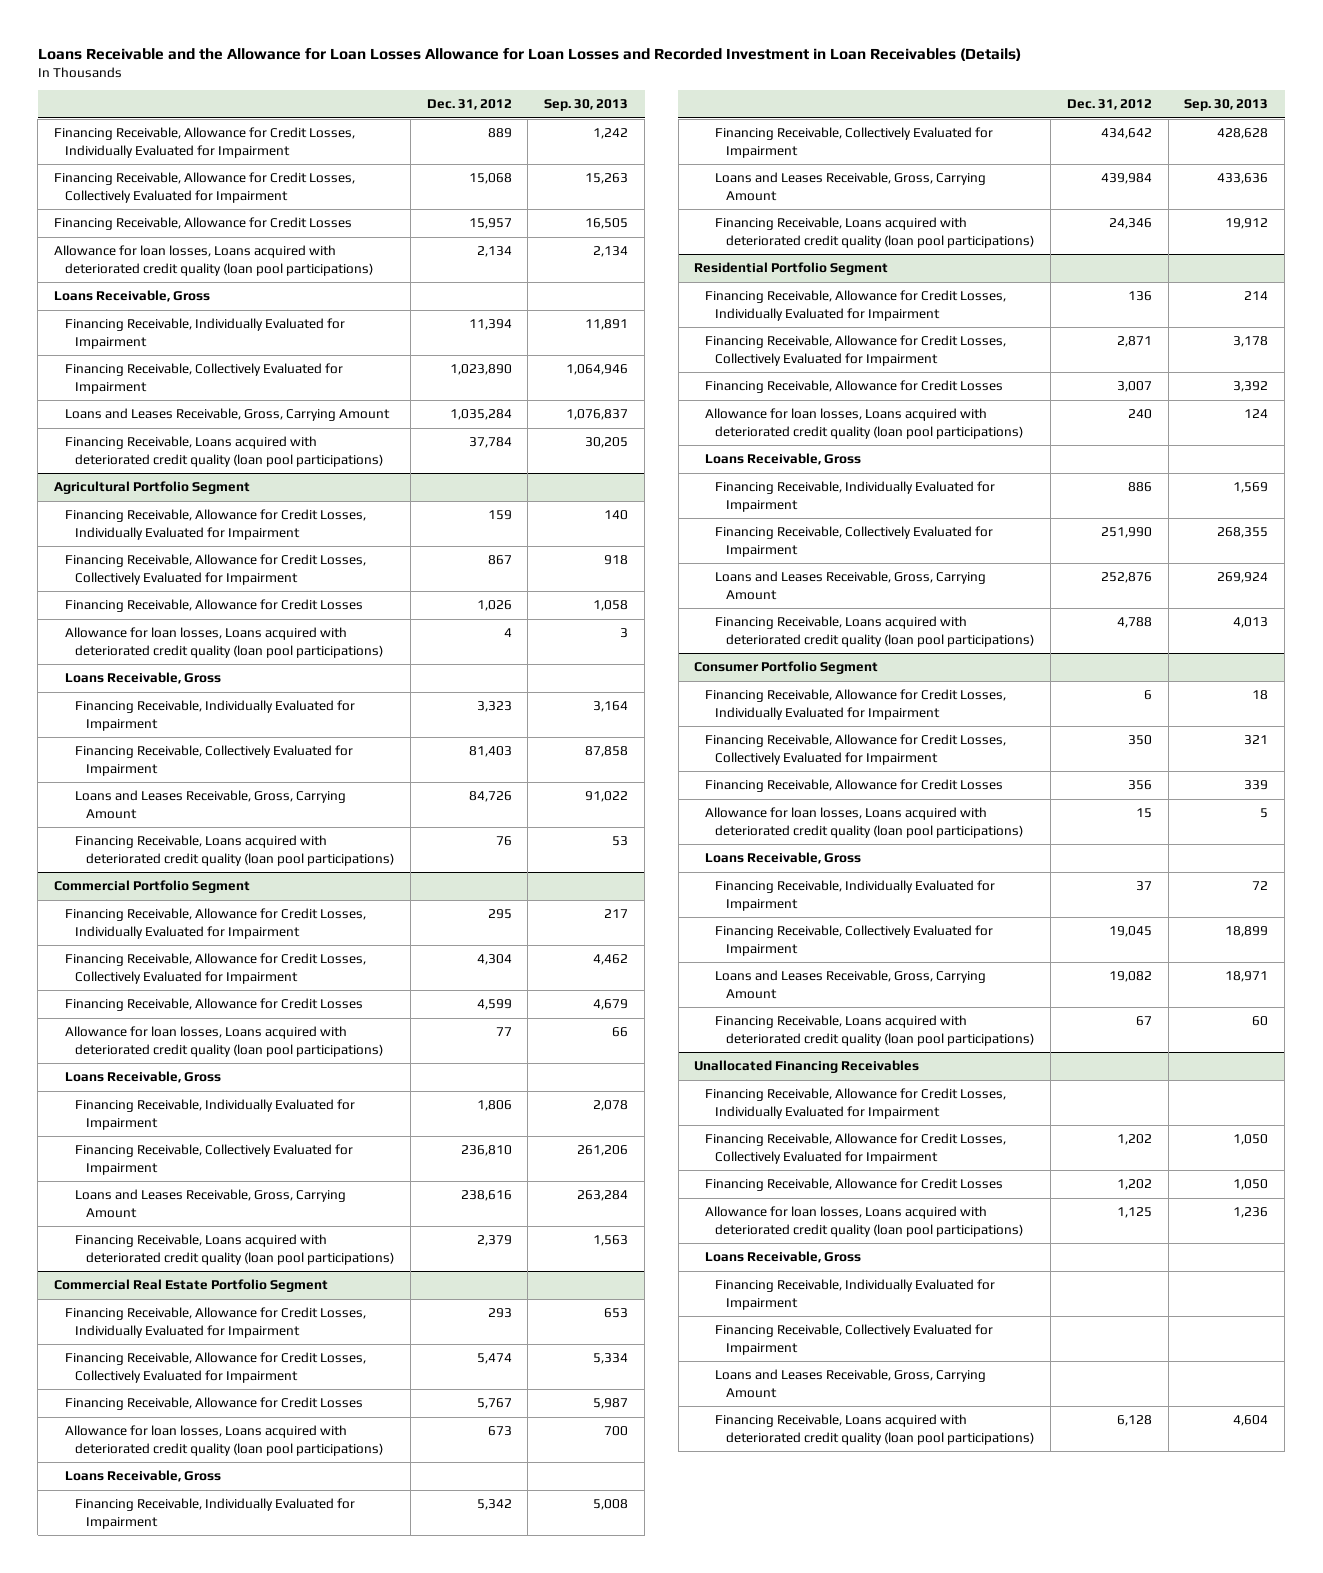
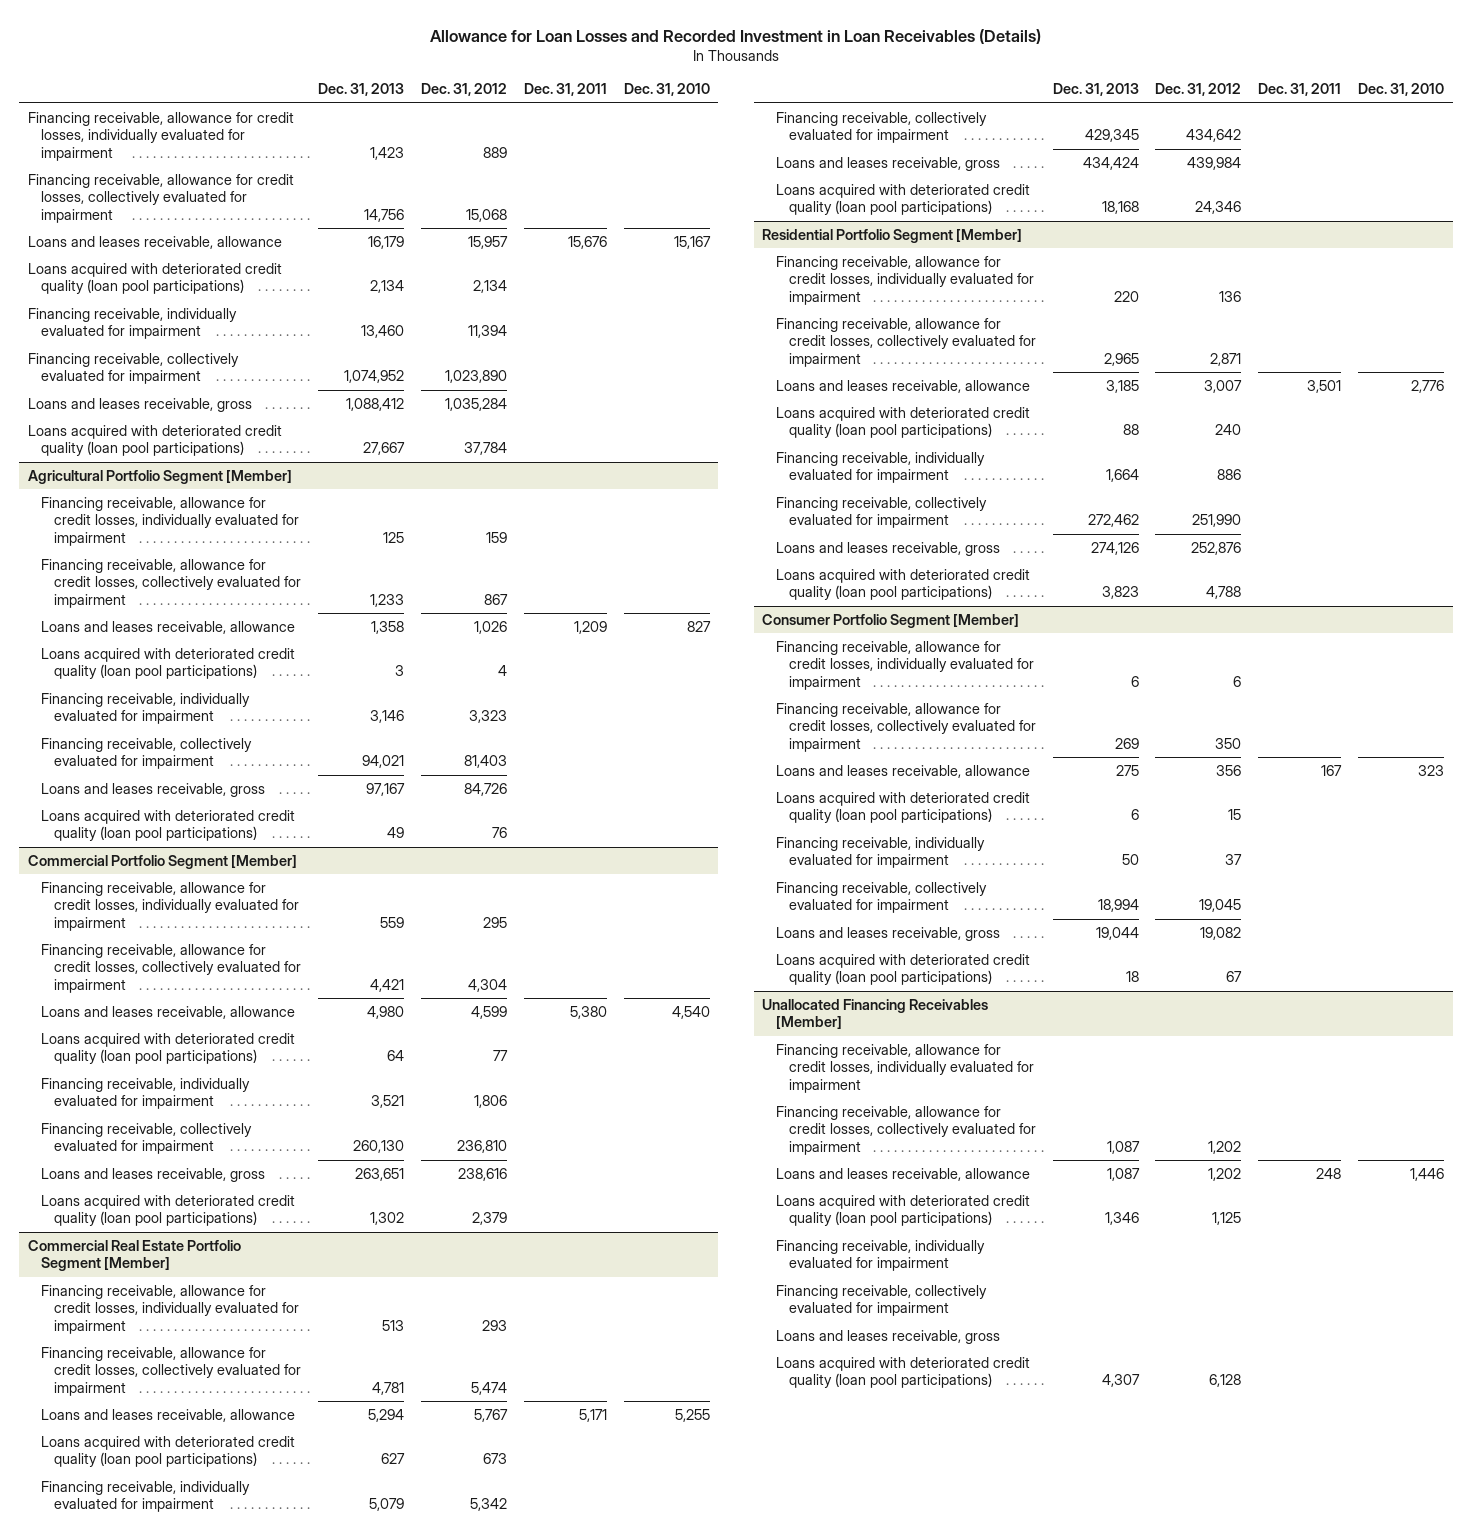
- Loans Receivable and the Allowance for Loan Losses Allowance for Loan Losses and Recorded Investment in Loan Receivables (Details)
+ Allowance for Loan Losses and Recorded Investment in Loan Receivables (Details)
- | Dec. 31, 2012 | Sep. 30, 2013
+ | Dec. 31, 2013 | Dec. 31, 2012 | Dec. 31, 2011 | Dec. 31, 2010
- Financing Receivable, Allowance for Credit Losses, Individually Evaluated for Impairment | 889 | 1,242
- Financing Receivable, Allowance for Credit Losses, Collectively Evaluated for Impairment | 15,068 | 15,263
- Financing Receivable, Allowance for Credit Losses | 15,957 | 16,505
- Allowance for loan losses, Loans acquired with deteriorated credit quality (loan pool participations) | 2,134 | 2,134
- Loans Receivable, Gross
- Financing Receivable, Individually Evaluated for Impairment | 11,394 | 11,891
- Financing Receivable, Collectively Evaluated for Impairment | 1,023,890 | 1,064,946
- Loans and Leases Receivable, Gross, Carrying Amount | 1,035,284 | 1,076,837
- Financing Receivable, Loans acquired with deteriorated credit quality (loan pool participations) | 37,784 | 30,205
- Agricultural Portfolio Segment
- Financing Receivable, Allowance for Credit Losses, Individually Evaluated for Impairment | 159 | 140
- Financing Receivable, Allowance for Credit Losses, Collectively Evaluated for Impairment | 867 | 918
- Financing Receivable, Allowance for Credit Losses | 1,026 | 1,058
- Allowance for loan losses, Loans acquired with deteriorated credit quality (loan pool participations) | 4 | 3
- Loans Receivable, Gross
- Financing Receivable, Individually Evaluated for Impairment | 3,323 | 3,164
- Financing Receivable, Collectively Evaluated for Impairment | 81,403 | 87,858
- Loans and Leases Receivable, Gross, Carrying Amount | 84,726 | 91,022
- Financing Receivable, Loans acquired with deteriorated credit quality (loan pool participations) | 76 | 53
- Commercial Portfolio Segment
- Financing Receivable, Allowance for Credit Losses, Individually Evaluated for Impairment | 295 | 217
- Financing Receivable, Allowance for Credit Losses, Collectively Evaluated for Impairment | 4,304 | 4,462
- Financing Receivable, Allowance for Credit Losses | 4,599 | 4,679
- Allowance for loan losses, Loans acquired with deteriorated credit quality (loan pool participations) | 77 | 66
- Loans Receivable, Gross
- Financing Receivable, Individually Evaluated for Impairment | 1,806 | 2,078
- Financing Receivable, Collectively Evaluated for Impairment | 236,810 | 261,206
- Loans and Leases Receivable, Gross, Carrying Amount | 238,616 | 263,284
- Financing Receivable, Loans acquired with deteriorated credit quality (loan pool participations) | 2,379 | 1,563
- Commercial Real Estate Portfolio Segment
- Financing Receivable, Allowance for Credit Losses, Individually Evaluated for Impairment | 293 | 653
- Financing Receivable, Allowance for Credit Losses, Collectively Evaluated for Impairment | 5,474 | 5,334
- Financing Receivable, Allowance for Credit Losses | 5,767 | 5,987
- Allowance for loan losses, Loans acquired with deteriorated credit quality (loan pool participations) | 673 | 700
- Loans Receivable, Gross
- Financing Receivable, Individually Evaluated for Impairment | 5,342 | 5,008
- Financing Receivable, Collectively Evaluated for Impairment | 434,642 | 428,628
- Loans and Leases Receivable, Gross, Carrying Amount | 439,984 | 433,636
- Financing Receivable, Loans acquired with deteriorated credit quality (loan pool participations) | 24,346 | 19,912
- Residential Portfolio Segment
- Financing Receivable, Allowance for Credit Losses, Individually Evaluated for Impairment | 136 | 214
- Financing Receivable, Allowance for Credit Losses, Collectively Evaluated for Impairment | 2,871 | 3,178
- Financing Receivable, Allowance for Credit Losses | 3,007 | 3,392
- Allowance for loan losses, Loans acquired with deteriorated credit quality (loan pool participations) | 240 | 124
- Loans Receivable, Gross
- Financing Receivable, Individually Evaluated for Impairment | 886 | 1,569
- Financing Receivable, Collectively Evaluated for Impairment | 251,990 | 268,355
- Loans and Leases Receivable, Gross, Carrying Amount | 252,876 | 269,924
- Financing Receivable, Loans acquired with deteriorated credit quality (loan pool participations) | 4,788 | 4,013
- Consumer Portfolio Segment
- Financing Receivable, Allowance for Credit Losses, Individually Evaluated for Impairment | 6 | 18
- Financing Receivable, Allowance for Credit Losses, Collectively Evaluated for Impairment | 350 | 321
- Financing Receivable, Allowance for Credit Losses | 356 | 339
- Allowance for loan losses, Loans acquired with deteriorated credit quality (loan pool participations) | 15 | 5
- Loans Receivable, Gross
- Financing Receivable, Individually Evaluated for Impairment | 37 | 72
- Financing Receivable, Collectively Evaluated for Impairment | 19,045 | 18,899
- Loans and Leases Receivable, Gross, Carrying Amount | 19,082 | 18,971
- Financing Receivable, Loans acquired with deteriorated credit quality (loan pool participations) | 67 | 60
- Unallocated Financing Receivables
- Financing Receivable, Allowance for Credit Losses, Individually Evaluated for Impairment
- Financing Receivable, Allowance for Credit Losses, Collectively Evaluated for Impairment | 1,202 | 1,050
- Financing Receivable, Allowance for Credit Losses | 1,202 | 1,050
- Allowance for loan losses, Loans acquired with deteriorated credit quality (loan pool participations) | 1,125 | 1,236
- Loans Receivable, Gross
- Financing Receivable, Individually Evaluated for Impairment
- Financing Receivable, Collectively Evaluated for Impairment
- Loans and Leases Receivable, Gross, Carrying Amount
- Financing Receivable, Loans acquired with deteriorated credit quality (loan pool participations) | 6,128 | 4,604
+ Financing receivable, allowance for credit losses, individually evaluated for impairment | 1,423 | 889 | |
+ Financing receivable, allowance for credit losses, collectively evaluated for impairment | 14,756 | 15,068 | |
+ Loans and leases receivable, allowance | 16,179 | 15,957 | 15,676 | 15,167
+ Loans acquired with deteriorated credit quality (loan pool participations) | 2,134 | 2,134 | |
+ Financing receivable, individually evaluated for impairment | 13,460 | 11,394 | |
+ Financing receivable, collectively evaluated for impairment | 1,074,952 | 1,023,890 | |
+ Loans and leases receivable, gross | 1,088,412 | 1,035,284 | |
+ Loans acquired with deteriorated credit quality (loan pool participations) | 27,667 | 37,784 | |
+ Agricultural Portfolio Segment [Member]
+ Financing receivable, allowance for credit losses, individually evaluated for impairment | 125 | 159 | |
+ Financing receivable, allowance for credit losses, collectively evaluated for impairment | 1,233 | 867 | |
+ Loans and leases receivable, allowance | 1,358 | 1,026 | 1,209 | 827
+ Loans acquired with deteriorated credit quality (loan pool participations) | 3 | 4 | |
+ Financing receivable, individually evaluated for impairment | 3,146 | 3,323 | |
+ Financing receivable, collectively evaluated for impairment | 94,021 | 81,403 | |
+ Loans and leases receivable, gross | 97,167 | 84,726 | |
+ Loans acquired with deteriorated credit quality (loan pool participations) | 49 | 76 | |
+ Commercial Portfolio Segment [Member]
+ Financing receivable, allowance for credit losses, individually evaluated for impairment | 559 | 295 | |
+ Financing receivable, allowance for credit losses, collectively evaluated for impairment | 4,421 | 4,304 | |
+ Loans and leases receivable, allowance | 4,980 | 4,599 | 5,380 | 4,540
+ Loans acquired with deteriorated credit quality (loan pool participations) | 64 | 77 | |
+ Financing receivable, individually evaluated for impairment | 3,521 | 1,806 | |
+ Financing receivable, collectively evaluated for impairment | 260,130 | 236,810 | |
+ Loans and leases receivable, gross | 263,651 | 238,616 | |
+ Loans acquired with deteriorated credit quality (loan pool participations) | 1,302 | 2,379 | |
+ Commercial Real Estate Portfolio Segment [Member]
+ Financing receivable, allowance for credit losses, individually evaluated for impairment | 513 | 293 | |
+ Financing receivable, allowance for credit losses, collectively evaluated for impairment | 4,781 | 5,474 | |
+ Loans and leases receivable, allowance | 5,294 | 5,767 | 5,171 | 5,255
+ Loans acquired with deteriorated credit quality (loan pool participations) | 627 | 673 | |
+ Financing receivable, individually evaluated for impairment | 5,079 | 5,342 | |
+ Financing receivable, collectively evaluated for impairment | 429,345 | 434,642 | |
+ Loans and leases receivable, gross | 434,424 | 439,984 | |
+ Loans acquired with deteriorated credit quality (loan pool participations) | 18,168 | 24,346 | |
+ Residential Portfolio Segment [Member]
+ Financing receivable, allowance for credit losses, individually evaluated for impairment | 220 | 136 | |
+ Financing receivable, allowance for credit losses, collectively evaluated for impairment | 2,965 | 2,871 | |
+ Loans and leases receivable, allowance | 3,185 | 3,007 | 3,501 | 2,776
+ Loans acquired with deteriorated credit quality (loan pool participations) | 88 | 240 | |
+ Financing receivable, individually evaluated for impairment | 1,664 | 886 | |
+ Financing receivable, collectively evaluated for impairment | 272,462 | 251,990 | |
+ Loans and leases receivable, gross | 274,126 | 252,876 | |
+ Loans acquired with deteriorated credit quality (loan pool participations) | 3,823 | 4,788 | |
+ Consumer Portfolio Segment [Member]
+ Financing receivable, allowance for credit losses, individually evaluated for impairment | 6 | 6 | |
+ Financing receivable, allowance for credit losses, collectively evaluated for impairment | 269 | 350 | |
+ Loans and leases receivable, allowance | 275 | 356 | 167 | 323
+ Loans acquired with deteriorated credit quality (loan pool participations) | 6 | 15 | |
+ Financing receivable, individually evaluated for impairment | 50 | 37 | |
+ Financing receivable, collectively evaluated for impairment | 18,994 | 19,045 | |
+ Loans and leases receivable, gross | 19,044 | 19,082 | |
+ Loans acquired with deteriorated credit quality (loan pool participations) | 18 | 67 | |
+ Unallocated Financing Receivables [Member]
+ Financing receivable, allowance for credit losses, individually evaluated for impairment
+ Financing receivable, allowance for credit losses, collectively evaluated for impairment | 1,087 | 1,202 | |
+ Loans and leases receivable, allowance | 1,087 | 1,202 | 248 | 1,446
+ Loans acquired with deteriorated credit quality (loan pool participations) | 1,346 | 1,125 | |
+ Financing receivable, individually evaluated for impairment
+ Financing receivable, collectively evaluated for impairment
+ Loans and leases receivable, gross
+ Loans acquired with deteriorated credit quality (loan pool participations) | 4,307 | 6,128 | |

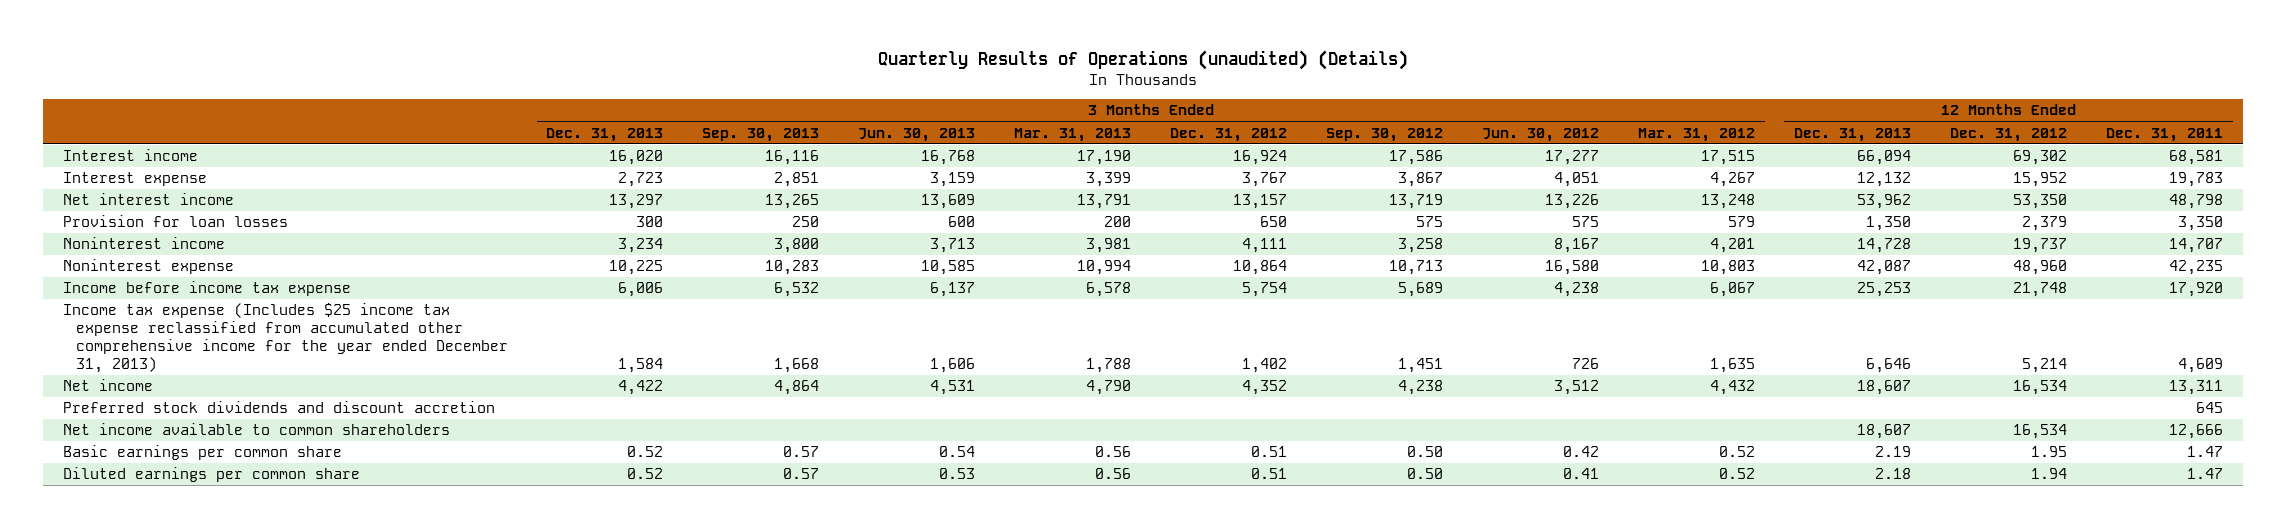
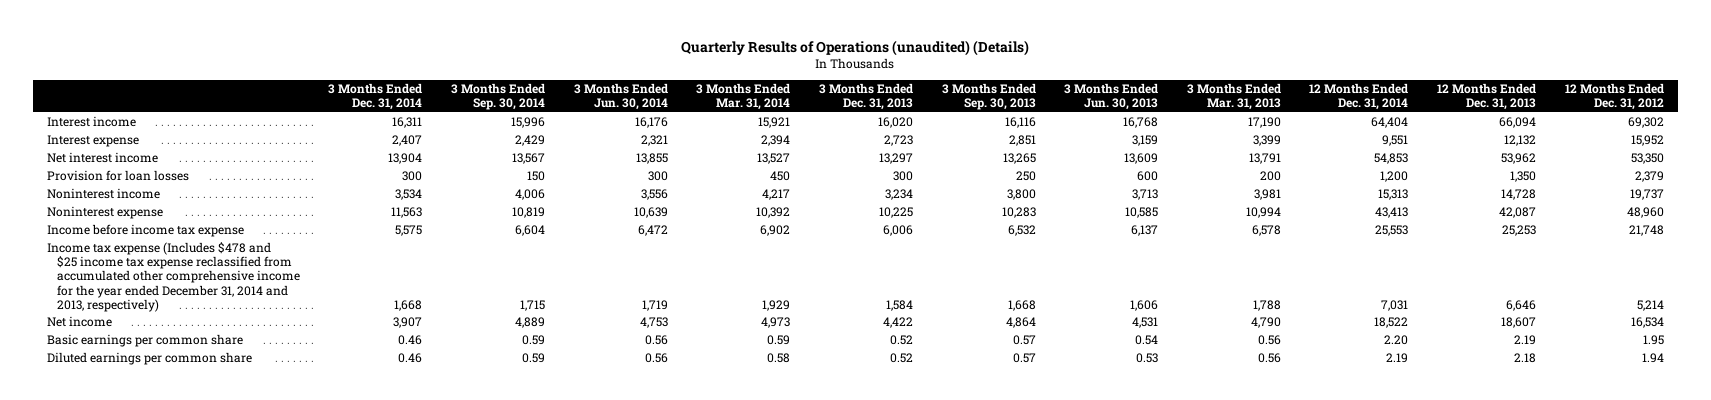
- | 3 Months Ended Dec. 31, 2013 | 3 Months Ended Sep. 30, 2013 | 3 Months Ended Jun. 30, 2013 | 3 Months Ended Mar. 31, 2013 | 3 Months Ended Dec. 31, 2012 | 3 Months Ended Sep. 30, 2012 | 3 Months Ended Jun. 30, 2012 | 3 Months Ended Mar. 31, 2012 | 12 Months Ended Dec. 31, 2013 | 12 Months Ended Dec. 31, 2012 | 12 Months Ended Dec. 31, 2011
+ | 3 Months Ended Dec. 31, 2014 | 3 Months Ended Sep. 30, 2014 | 3 Months Ended Jun. 30, 2014 | 3 Months Ended Mar. 31, 2014 | 3 Months Ended Dec. 31, 2013 | 3 Months Ended Sep. 30, 2013 | 3 Months Ended Jun. 30, 2013 | 3 Months Ended Mar. 31, 2013 | 12 Months Ended Dec. 31, 2014 | 12 Months Ended Dec. 31, 2013 | 12 Months Ended Dec. 31, 2012
- Income tax expense (Includes $25 income tax expense reclassified from accumulated other comprehensive income for the year ended December 31, 2013) | 1,584 | 1,668 | 1,606 | 1,788 | 1,402 | 1,451 | 726 | 1,635 | 6,646 | 5,214 | 4,609
+ Income tax expense (Includes $478 and $25 income tax expense reclassified from accumulated other comprehensive income for the year ended December 31, 2014 and 2013, respectively) | 1,668 | 1,715 | 1,719 | 1,929 | 1,584 | 1,668 | 1,606 | 1,788 | 7,031 | 6,646 | 5,214
- Preferred stock dividends and discount accretion | | | | | | | | | | | 645
- Net income available to common shareholders | | | | | | | | | 18,607 | 16,534 | 12,666

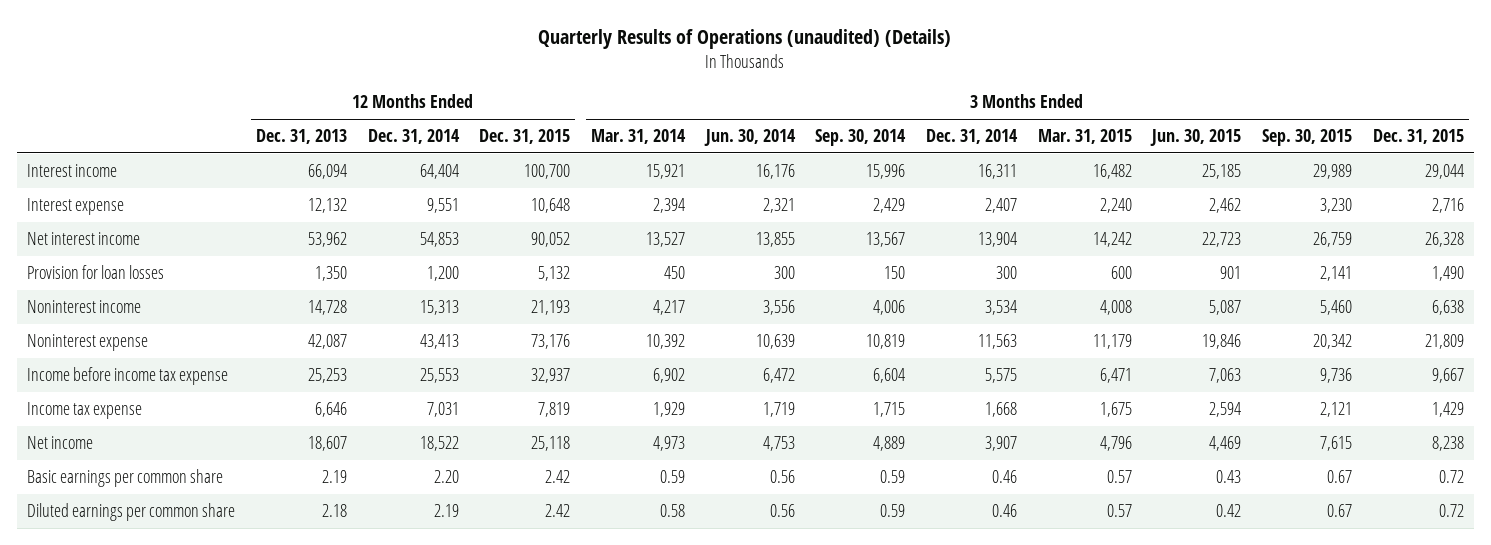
- | 3 Months Ended Dec. 31, 2014 | 3 Months Ended Sep. 30, 2014 | 3 Months Ended Jun. 30, 2014 | 3 Months Ended Mar. 31, 2014 | 3 Months Ended Dec. 31, 2013 | 3 Months Ended Sep. 30, 2013 | 3 Months Ended Jun. 30, 2013 | 3 Months Ended Mar. 31, 2013 | 12 Months Ended Dec. 31, 2014 | 12 Months Ended Dec. 31, 2013 | 12 Months Ended Dec. 31, 2012
+ | 12 Months Ended Dec. 31, 2013 | 12 Months Ended Dec. 31, 2014 | 12 Months Ended Dec. 31, 2015 | 3 Months Ended Mar. 31, 2014 | 3 Months Ended Jun. 30, 2014 | 3 Months Ended Sep. 30, 2014 | 3 Months Ended Dec. 31, 2014 | 3 Months Ended Mar. 31, 2015 | 3 Months Ended Jun. 30, 2015 | 3 Months Ended Sep. 30, 2015 | 3 Months Ended Dec. 31, 2015
- Income tax expense (Includes $478 and $25 income tax expense reclassified from accumulated other comprehensive income for the year ended December 31, 2014 and 2013, respectively) | 1,668 | 1,715 | 1,719 | 1,929 | 1,584 | 1,668 | 1,606 | 1,788 | 7,031 | 6,646 | 5,214
+ Income tax expense | 6,646 | 7,031 | 7,819 | 1,929 | 1,719 | 1,715 | 1,668 | 1,675 | 2,594 | 2,121 | 1,429

